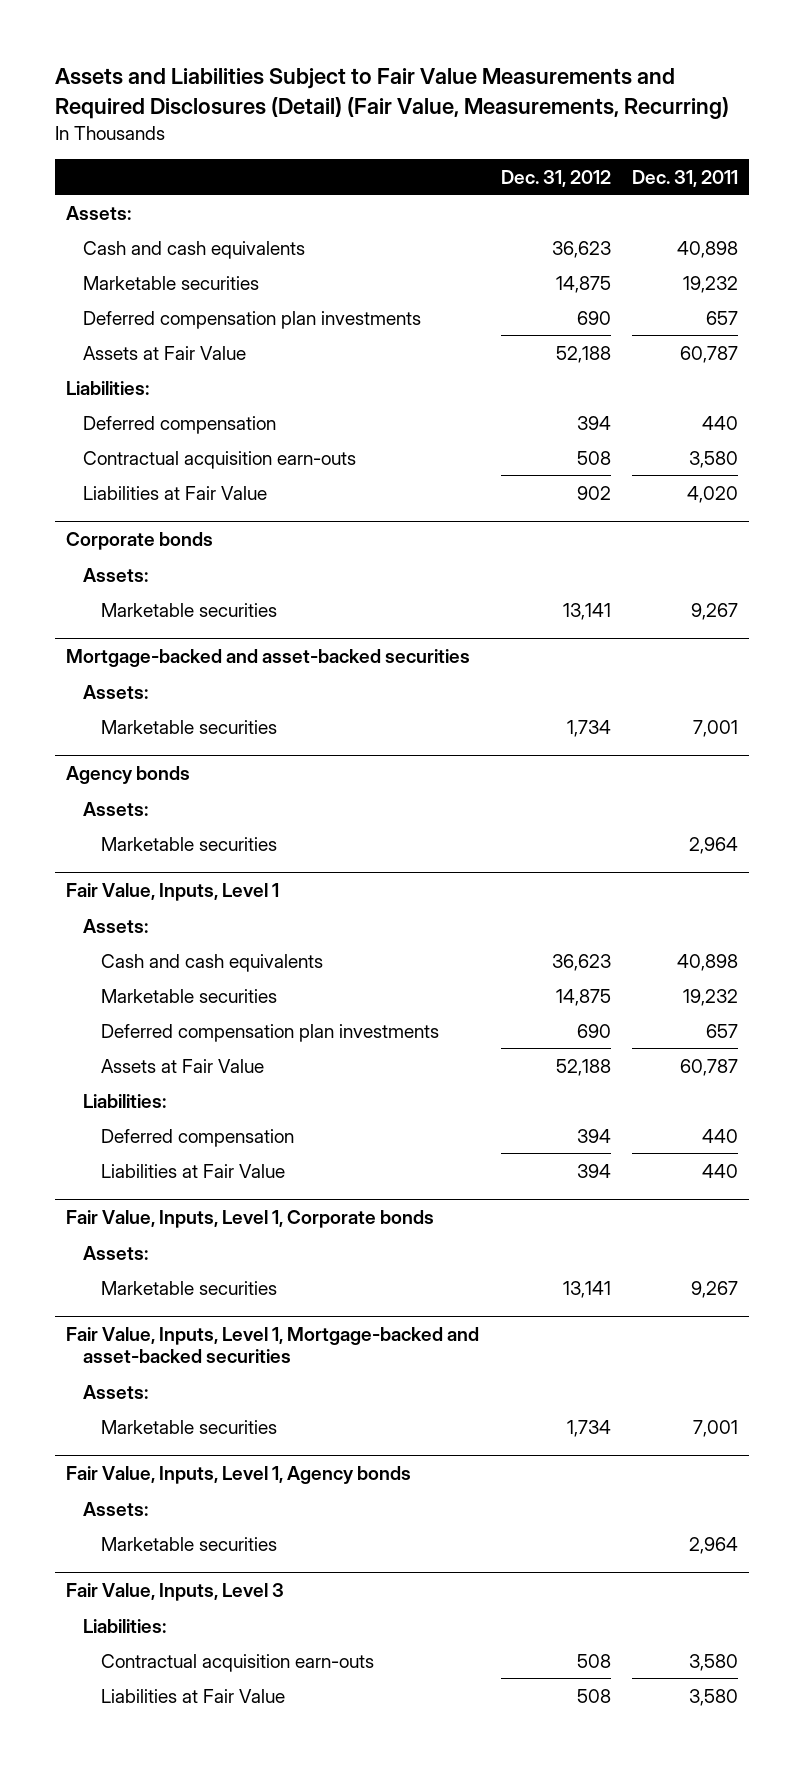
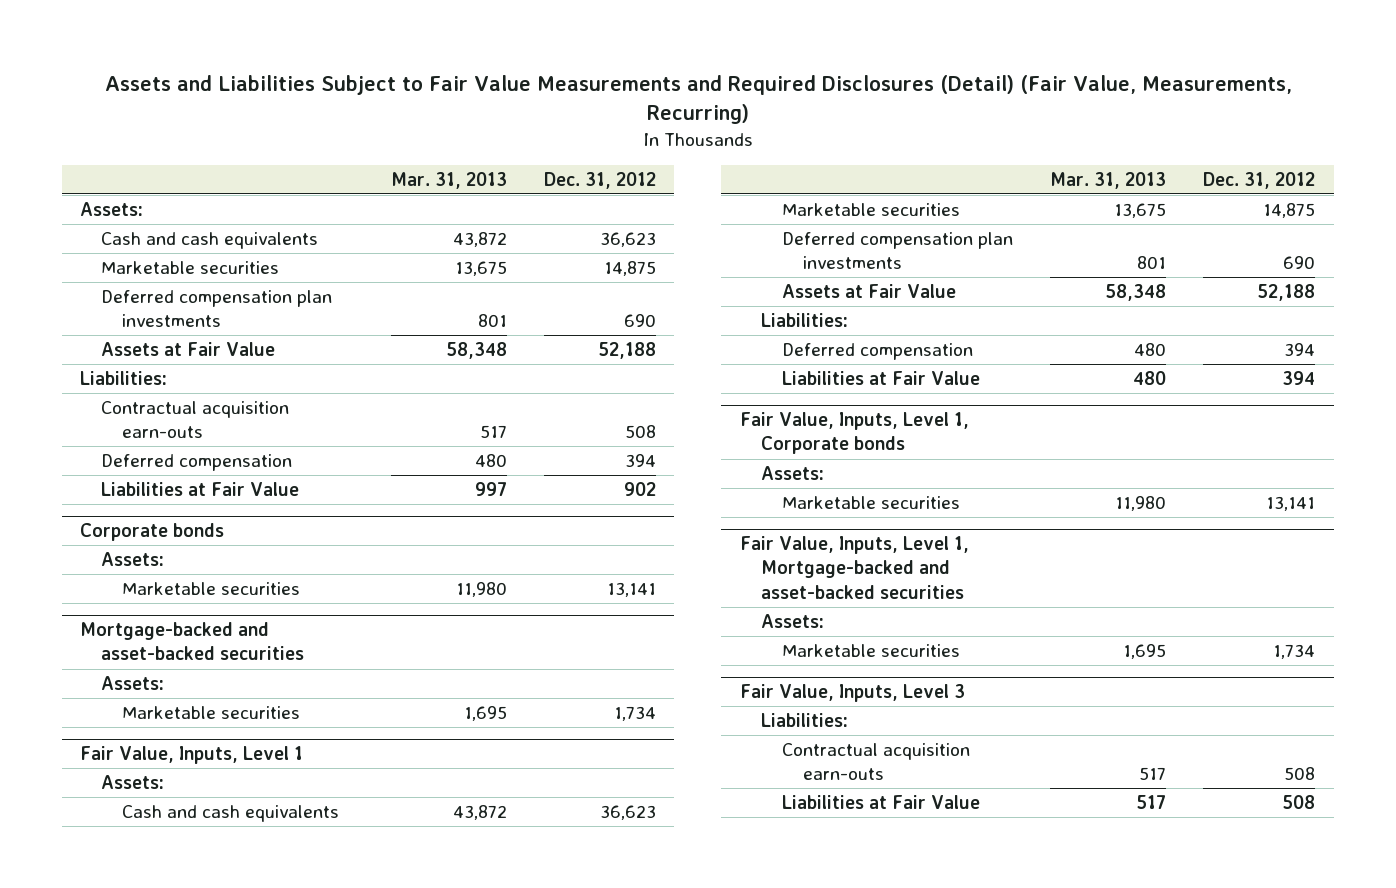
- | Dec. 31, 2012 | Dec. 31, 2011
+ | Mar. 31, 2013 | Dec. 31, 2012
moved down: Deferred compensation | 480 | 394
- Agency bonds
- Assets:
- Marketable securities | | 2,964
- Fair Value, Inputs, Level 1, Agency bonds
- Assets:
- Marketable securities | | 2,964

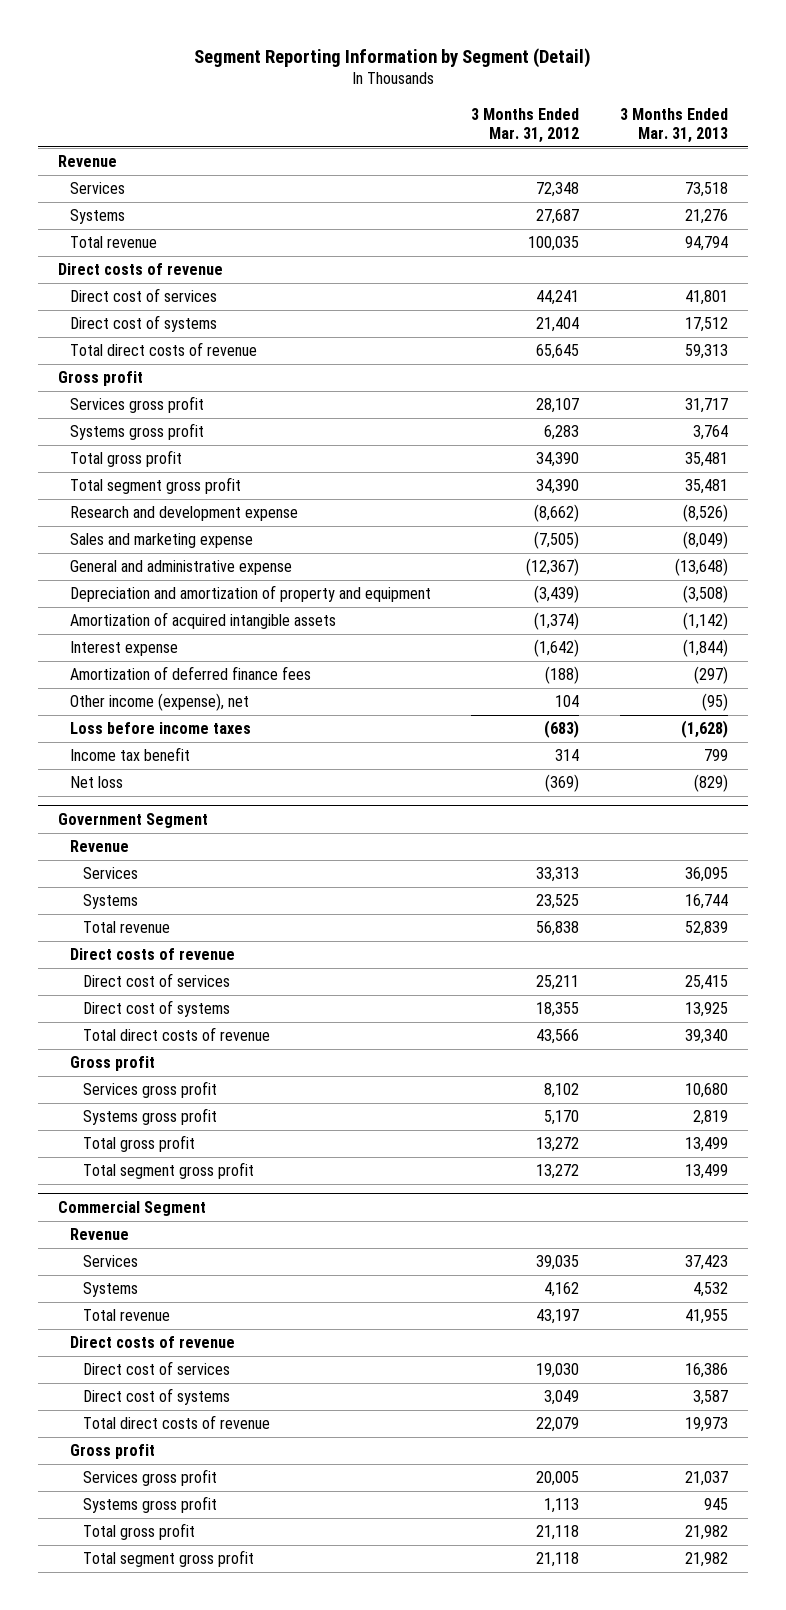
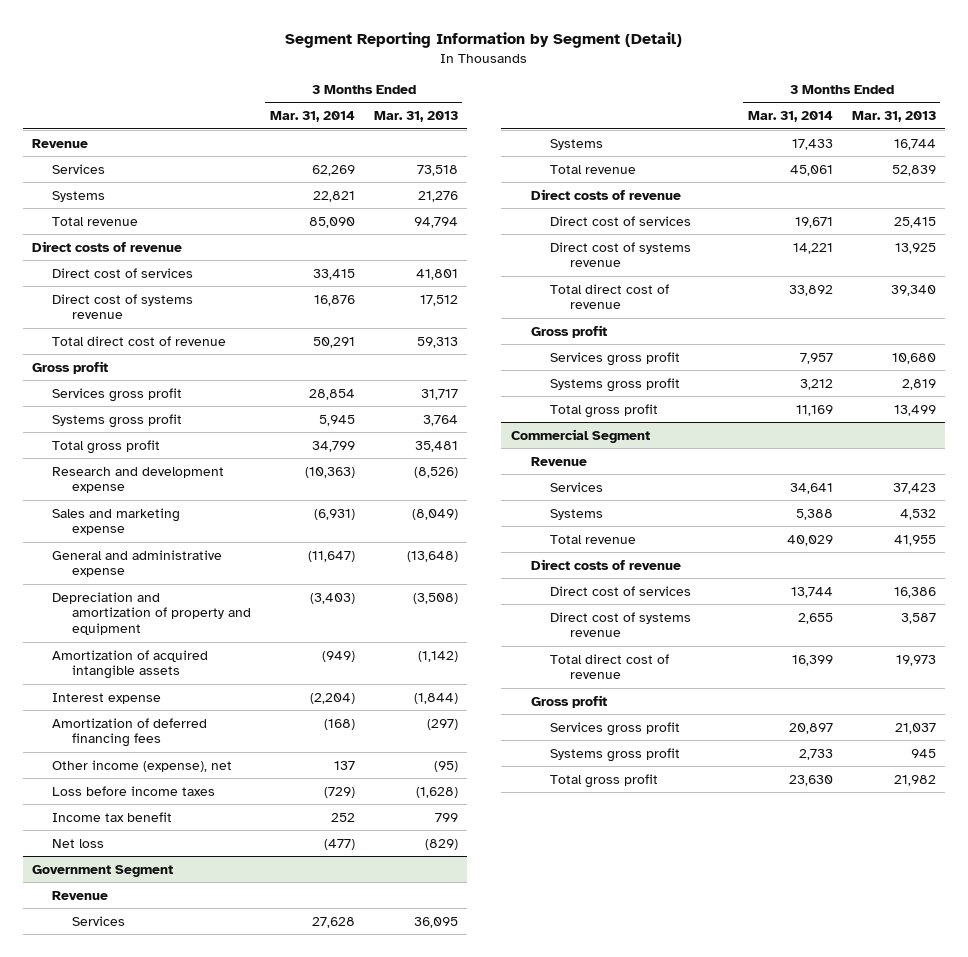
- | 3 Months Ended Mar. 31, 2012 | 3 Months Ended Mar. 31, 2013
+ | 3 Months Ended Mar. 31, 2014 | 3 Months Ended Mar. 31, 2013
- Direct cost of systems | 21,404 | 17,512
- Total direct costs of revenue | 65,645 | 59,313
+ Direct cost of systems revenue | 16,876 | 17,512
+ Total direct cost of revenue | 50,291 | 59,313
- Total segment gross profit | 34,390 | 35,481
- Amortization of deferred finance fees | (188) | (297)
+ Amortization of deferred financing fees | (168) | (297)
@ Government Segment
- Direct cost of systems | 18,355 | 13,925
- Total direct costs of revenue | 43,566 | 39,340
+ Direct cost of systems revenue | 14,221 | 13,925
+ Total direct cost of revenue | 33,892 | 39,340
- Total segment gross profit | 13,272 | 13,499
@ Commercial Segment
- Direct cost of systems | 3,049 | 3,587
- Total direct costs of revenue | 22,079 | 19,973
+ Direct cost of systems revenue | 2,655 | 3,587
+ Total direct cost of revenue | 16,399 | 19,973
- Total segment gross profit | 21,118 | 21,982

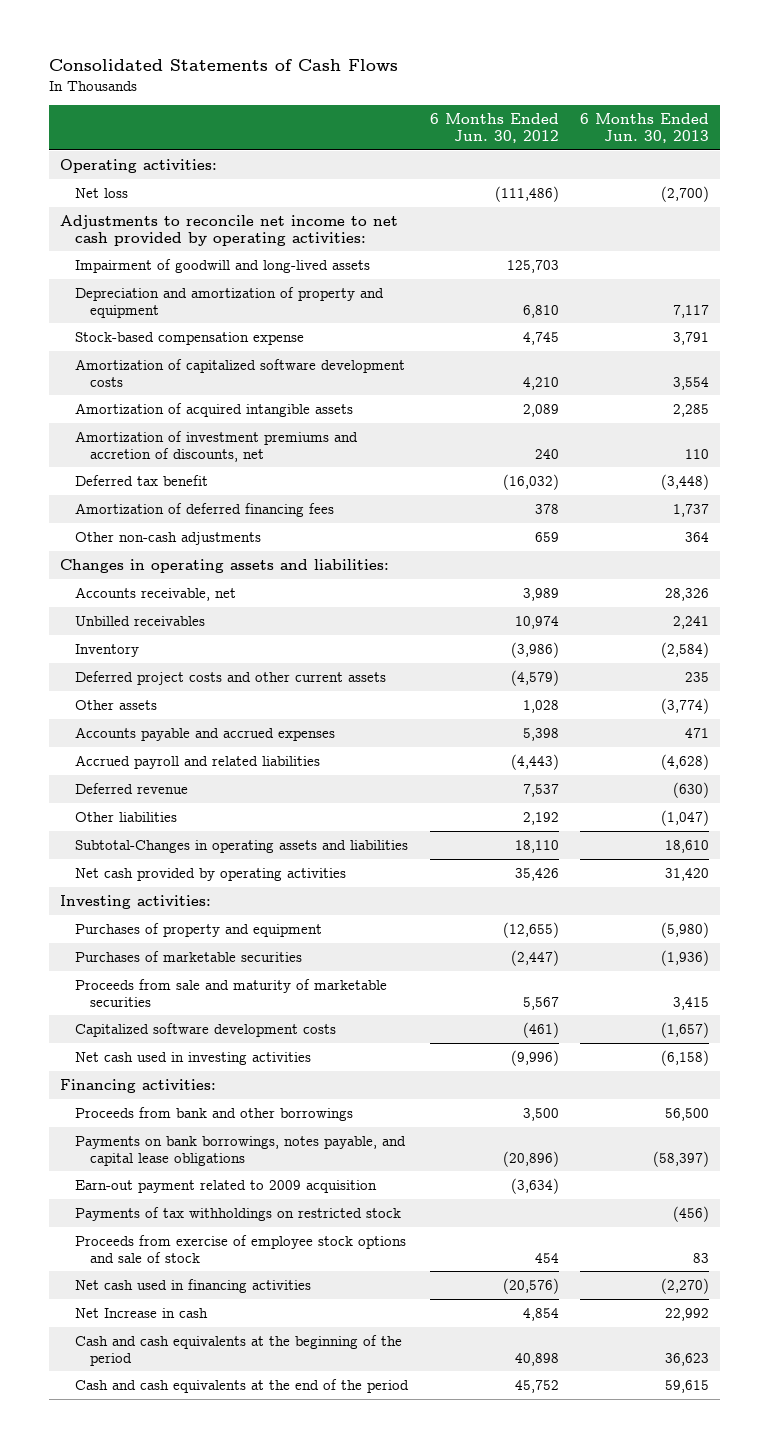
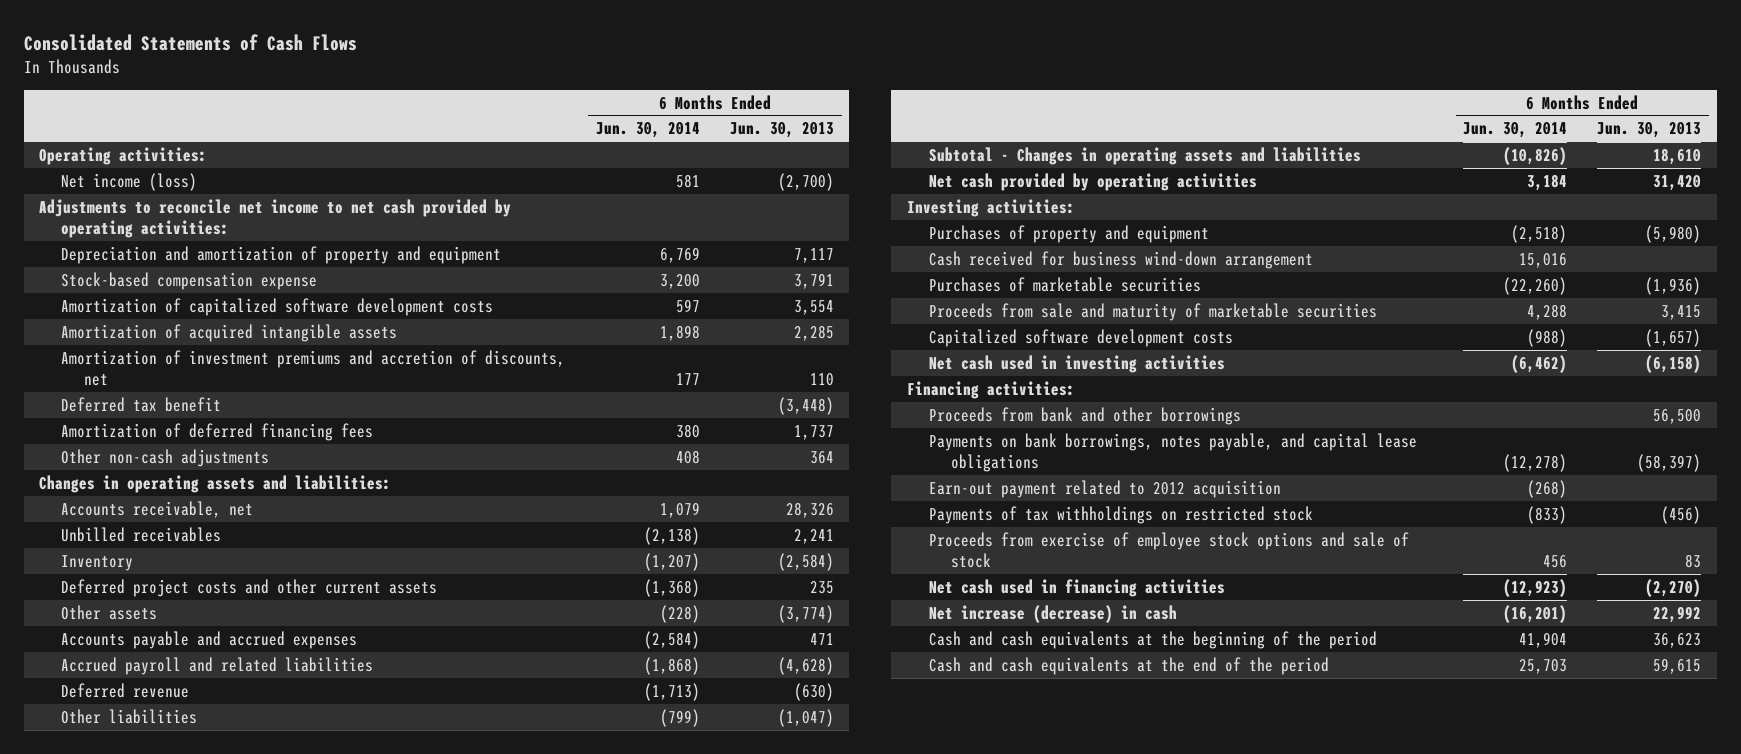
- | 6 Months Ended Jun. 30, 2012 | 6 Months Ended Jun. 30, 2013
+ | 6 Months Ended Jun. 30, 2014 | 6 Months Ended Jun. 30, 2013
- Net loss | (111,486) | (2,700)
+ Net income (loss) | 581 | (2,700)
- Impairment of goodwill and long-lived assets | 125,703 |
- Subtotal-Changes in operating assets and liabilities | 18,110 | 18,610
+ Subtotal - Changes in operating assets and liabilities | (10,826) | 18,610
+ Cash received for business wind-down arrangement | 15,016 |
- Earn-out payment related to 2009 acquisition | (3,634) |
+ Earn-out payment related to 2012 acquisition | (268) |
- Net Increase in cash | 4,854 | 22,992
+ Net increase (decrease) in cash | (16,201) | 22,992

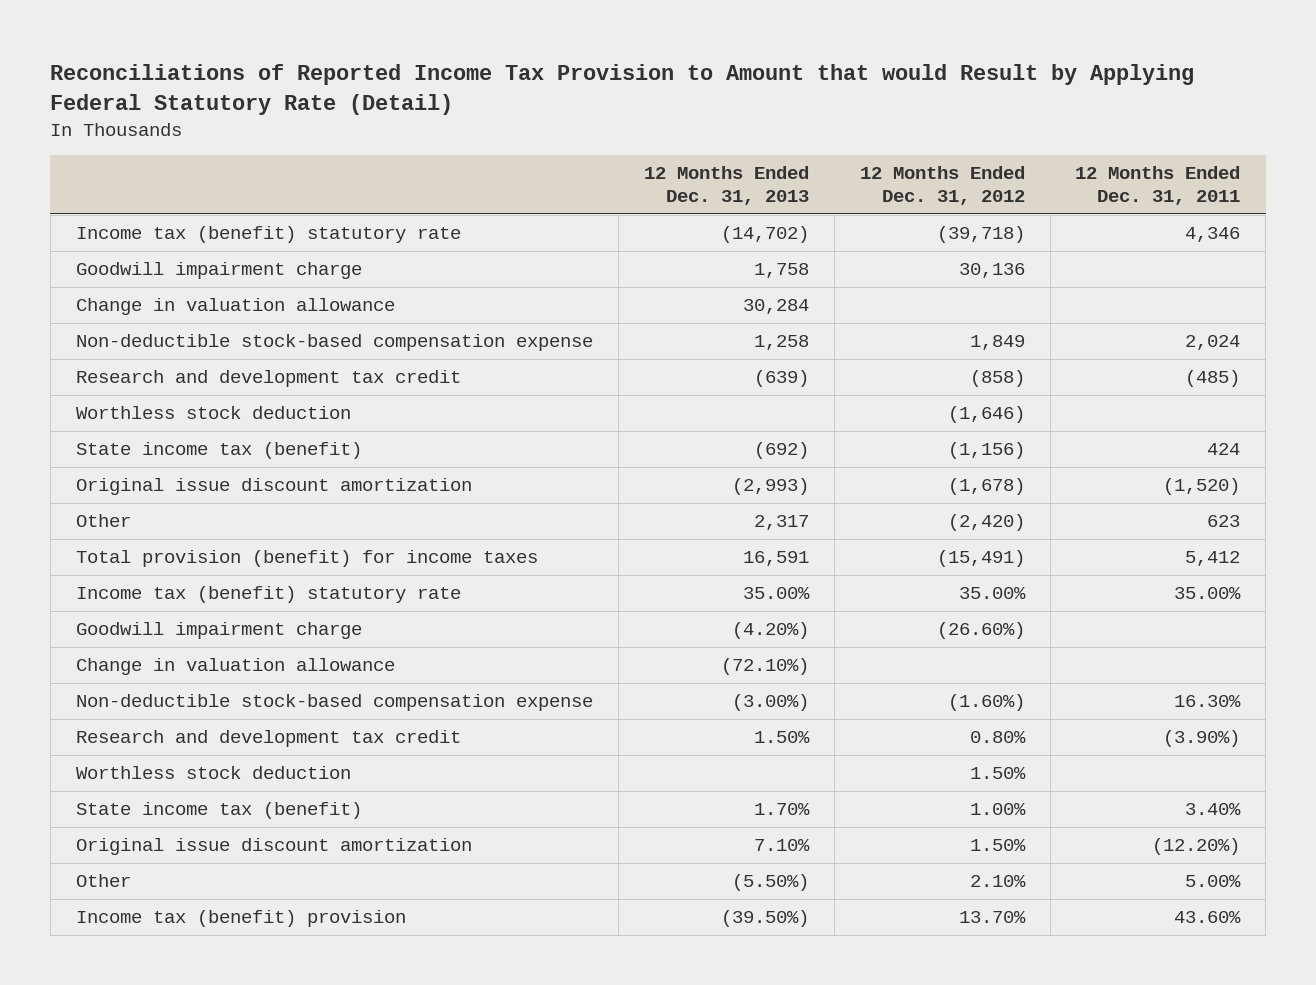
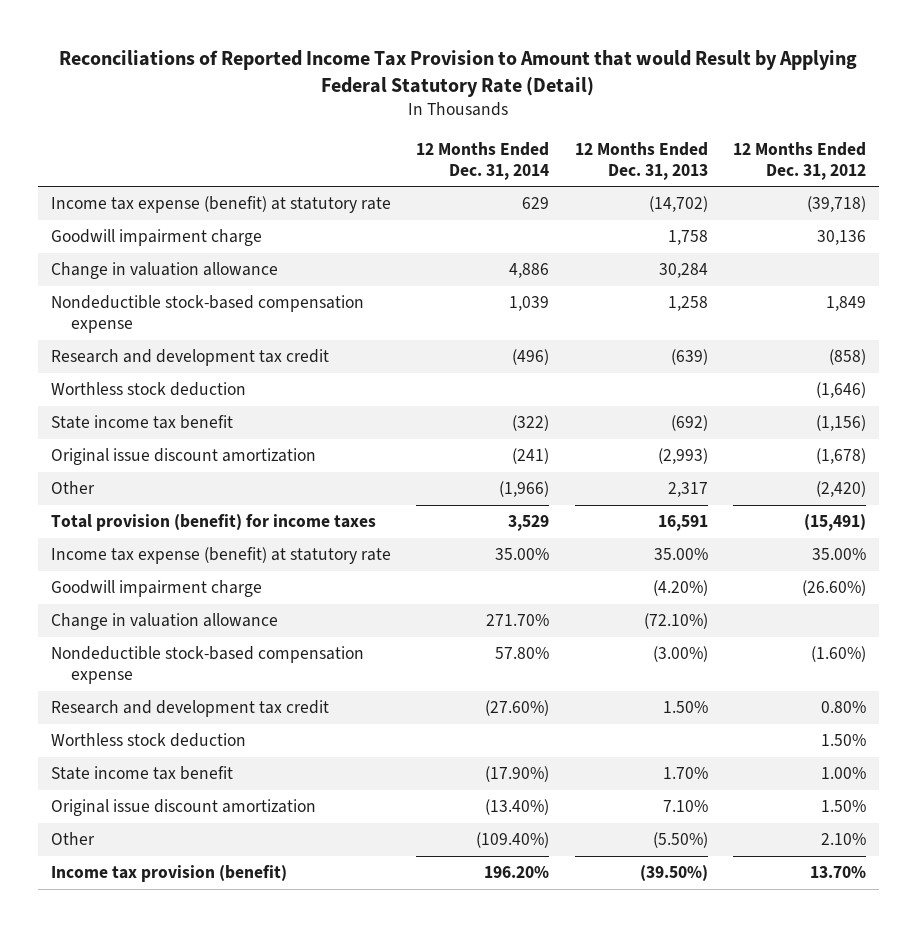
- | 12 Months Ended Dec. 31, 2013 | 12 Months Ended Dec. 31, 2012 | 12 Months Ended Dec. 31, 2011
+ | 12 Months Ended Dec. 31, 2014 | 12 Months Ended Dec. 31, 2013 | 12 Months Ended Dec. 31, 2012
- Income tax (benefit) statutory rate | (14,702) | (39,718) | 4,346
+ Income tax expense (benefit) at statutory rate | 629 | (14,702) | (39,718)
- Non-deductible stock-based compensation expense | 1,258 | 1,849 | 2,024
+ Nondeductible stock-based compensation expense | 1,039 | 1,258 | 1,849
- State income tax (benefit) | (692) | (1,156) | 424
+ State income tax benefit | (322) | (692) | (1,156)
- Income tax (benefit) statutory rate | 35.00% | 35.00% | 35.00%
+ Income tax expense (benefit) at statutory rate | 35.00% | 35.00% | 35.00%
- Non-deductible stock-based compensation expense | (3.00%) | (1.60%) | 16.30%
+ Nondeductible stock-based compensation expense | 57.80% | (3.00%) | (1.60%)
- State income tax (benefit) | 1.70% | 1.00% | 3.40%
+ State income tax benefit | (17.90%) | 1.70% | 1.00%
- Income tax (benefit) provision | (39.50%) | 13.70% | 43.60%
+ Income tax provision (benefit) | 196.20% | (39.50%) | 13.70%

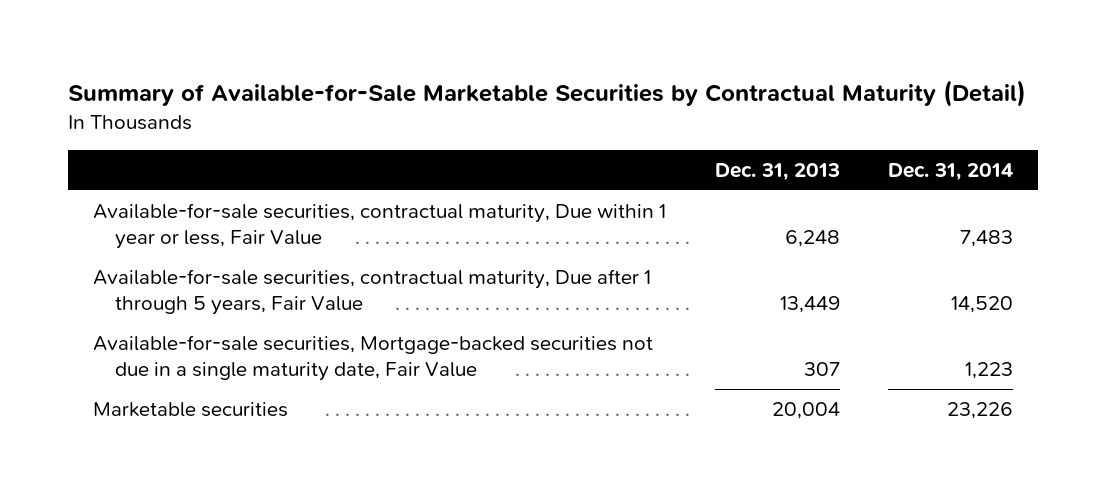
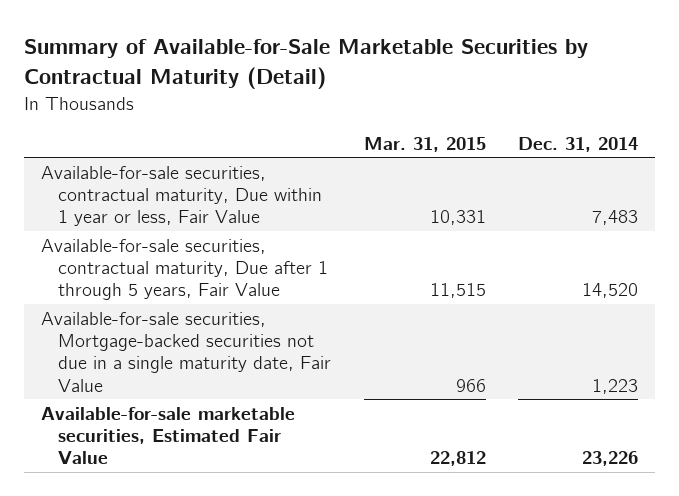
- | Dec. 31, 2013 | Dec. 31, 2014
+ | Mar. 31, 2015 | Dec. 31, 2014
- Marketable securities | 20,004 | 23,226
+ Available-for-sale marketable securities, Estimated Fair Value | 22,812 | 23,226

